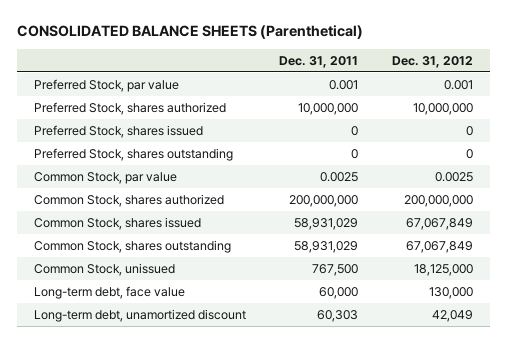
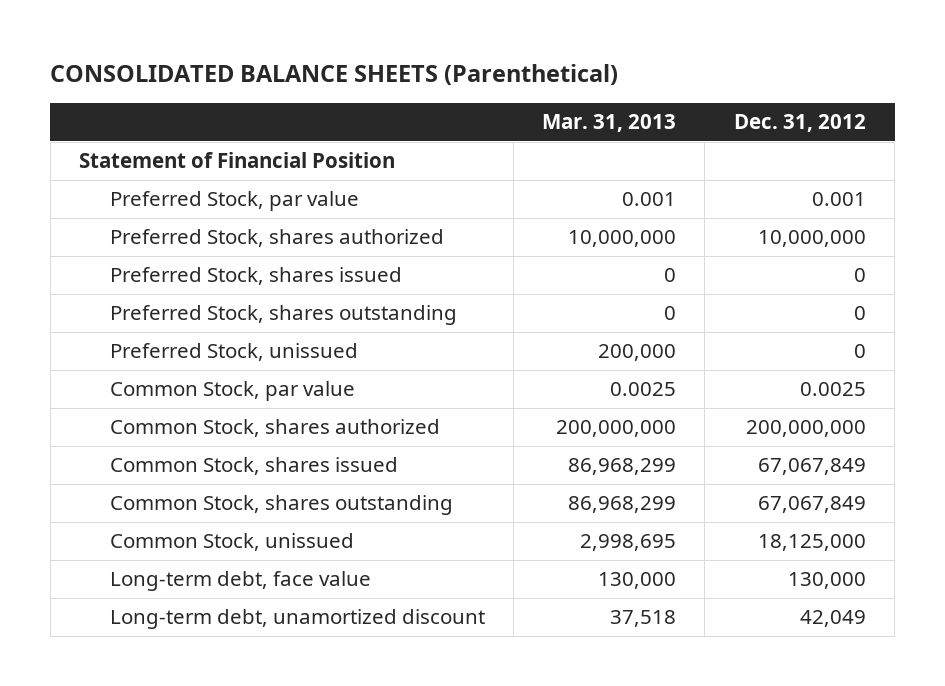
- | Dec. 31, 2011 | Dec. 31, 2012
+ | Mar. 31, 2013 | Dec. 31, 2012
+ Statement of Financial Position
+ Preferred Stock, unissued | 200,000 | 0

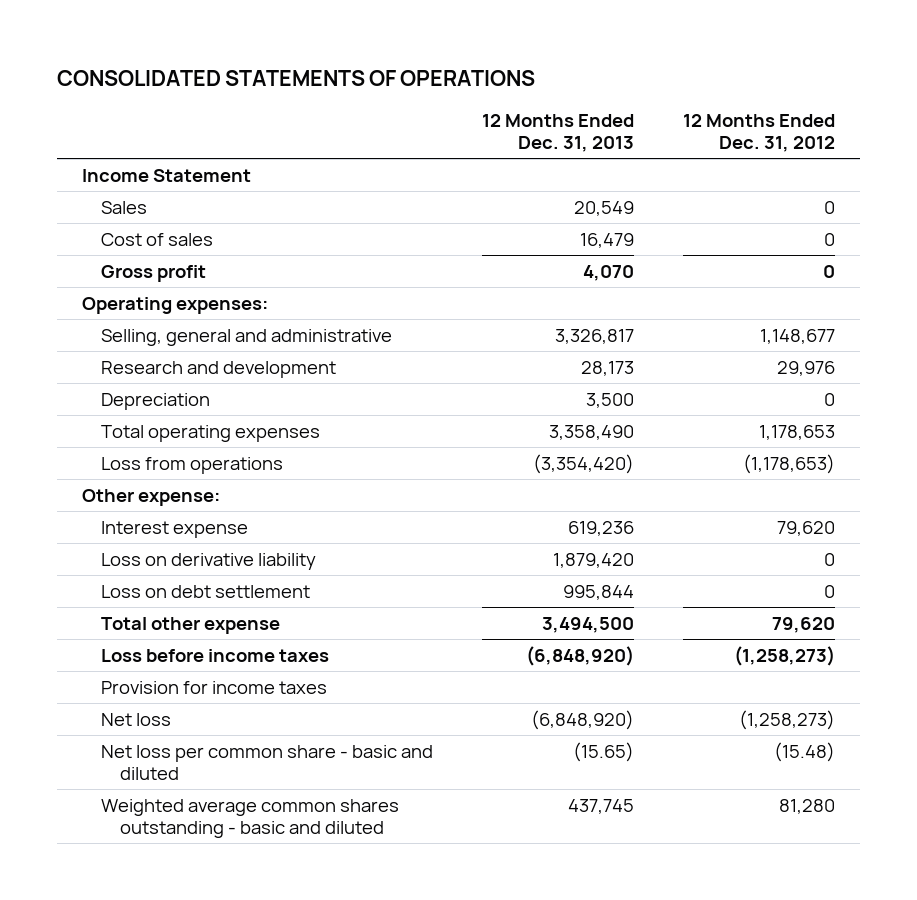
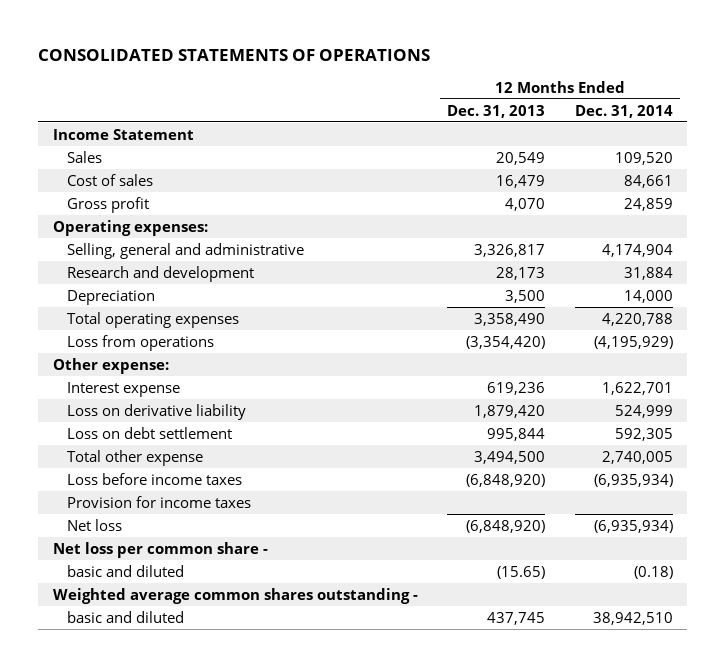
- | 12 Months Ended Dec. 31, 2013 | 12 Months Ended Dec. 31, 2012
+ | 12 Months Ended Dec. 31, 2013 | 12 Months Ended Dec. 31, 2014
- Net loss per common share - basic and diluted | (15.65) | (15.48)
- Weighted average common shares outstanding - basic and diluted | 437,745 | 81,280
+ Net loss per common share -
+ basic and diluted | (15.65) | (0.18)
+ Weighted average common shares outstanding -
+ basic and diluted | 437,745 | 38,942,510

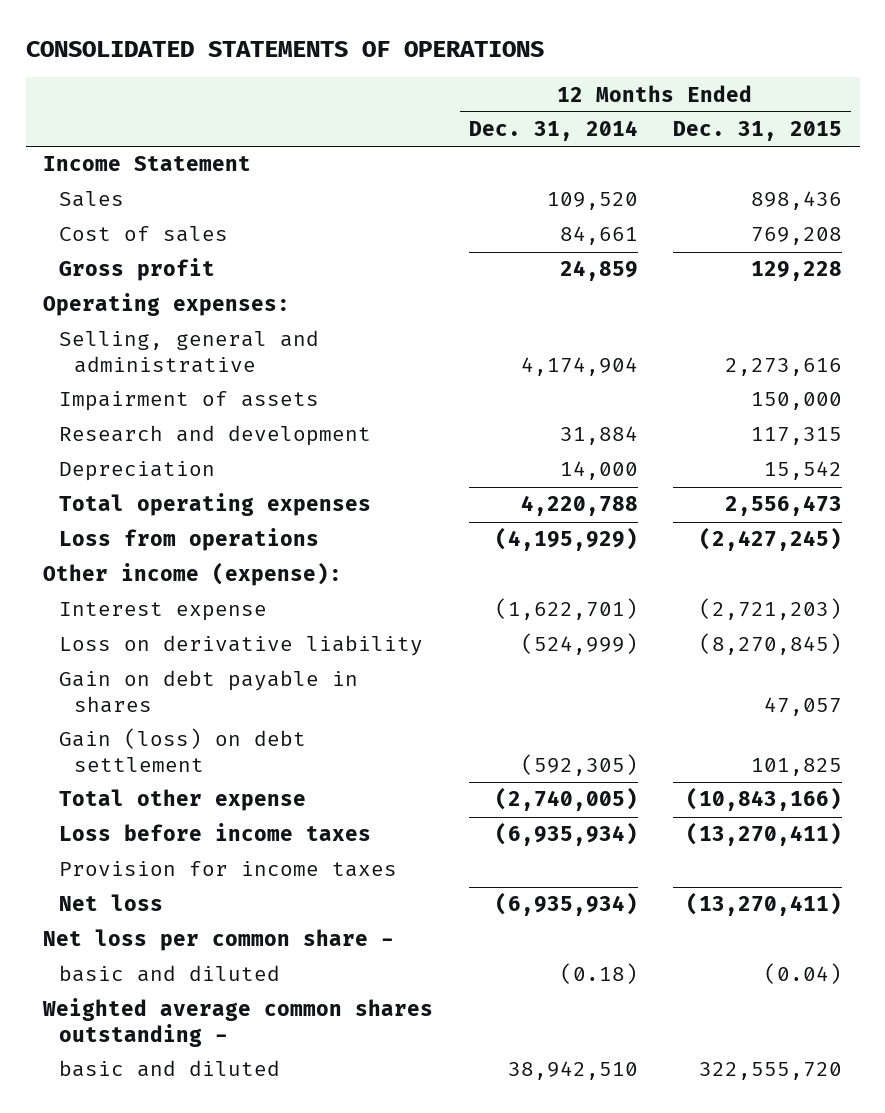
- | 12 Months Ended Dec. 31, 2013 | 12 Months Ended Dec. 31, 2014
+ | 12 Months Ended Dec. 31, 2014 | 12 Months Ended Dec. 31, 2015
+ Impairment of assets | | 150,000
- Other expense:
- Interest expense | 619,236 | 1,622,701
- Loss on derivative liability | 1,879,420 | 524,999
- Loss on debt settlement | 995,844 | 592,305
- Total other expense | 3,494,500 | 2,740,005
+ Other income (expense):
+ Interest expense | (1,622,701) | (2,721,203)
+ Loss on derivative liability | (524,999) | (8,270,845)
+ Gain on debt payable in shares | | 47,057
+ Gain (loss) on debt settlement | (592,305) | 101,825
+ Total other expense | (2,740,005) | (10,843,166)

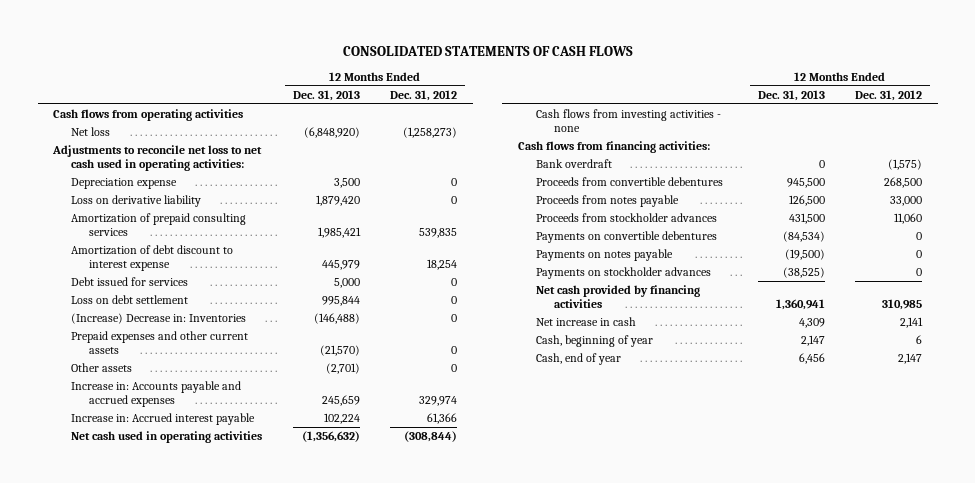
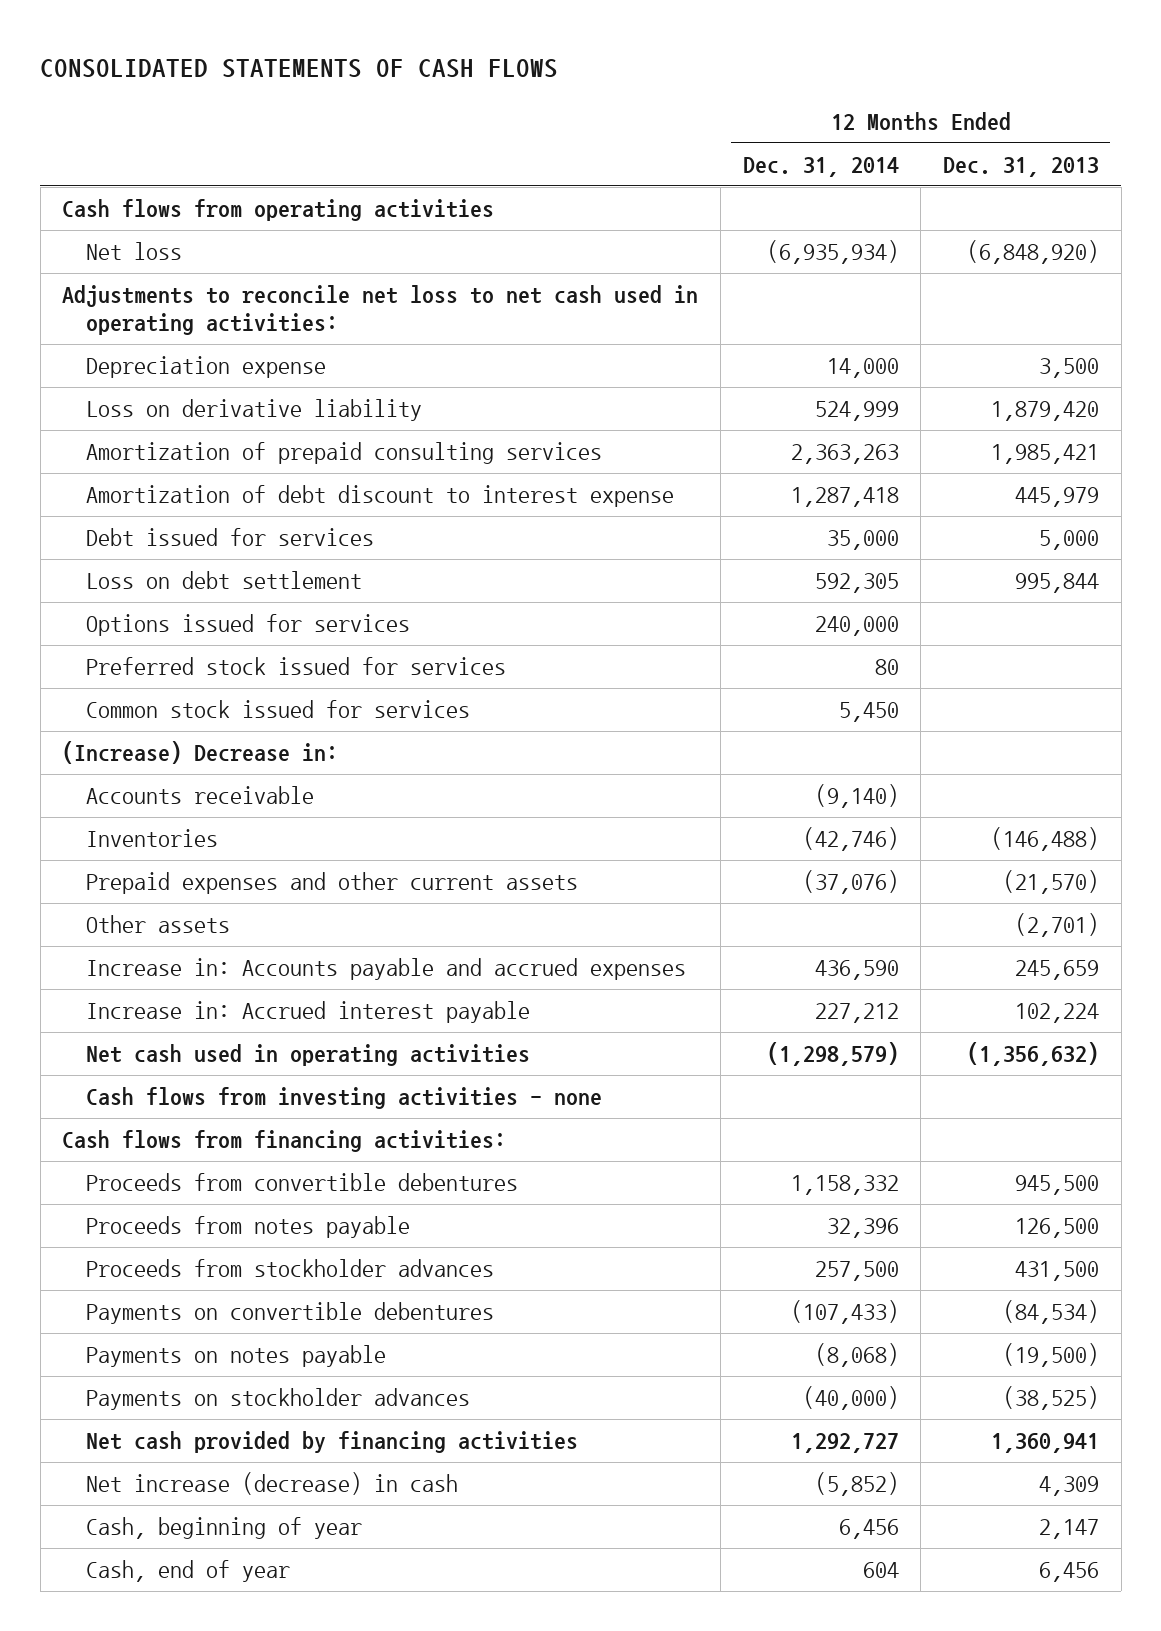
- | 12 Months Ended Dec. 31, 2013 | 12 Months Ended Dec. 31, 2012
+ | 12 Months Ended Dec. 31, 2014 | 12 Months Ended Dec. 31, 2013
- (Increase) Decrease in: Inventories | (146,488) | 0
+ Options issued for services | 240,000 |
+ Preferred stock issued for services | 80 |
+ Common stock issued for services | 5,450 |
+ (Increase) Decrease in:
+ Accounts receivable | (9,140) |
+ Inventories | (42,746) | (146,488)
- Bank overdraft | 0 | (1,575)
- Net increase in cash | 4,309 | 2,141
+ Net increase (decrease) in cash | (5,852) | 4,309

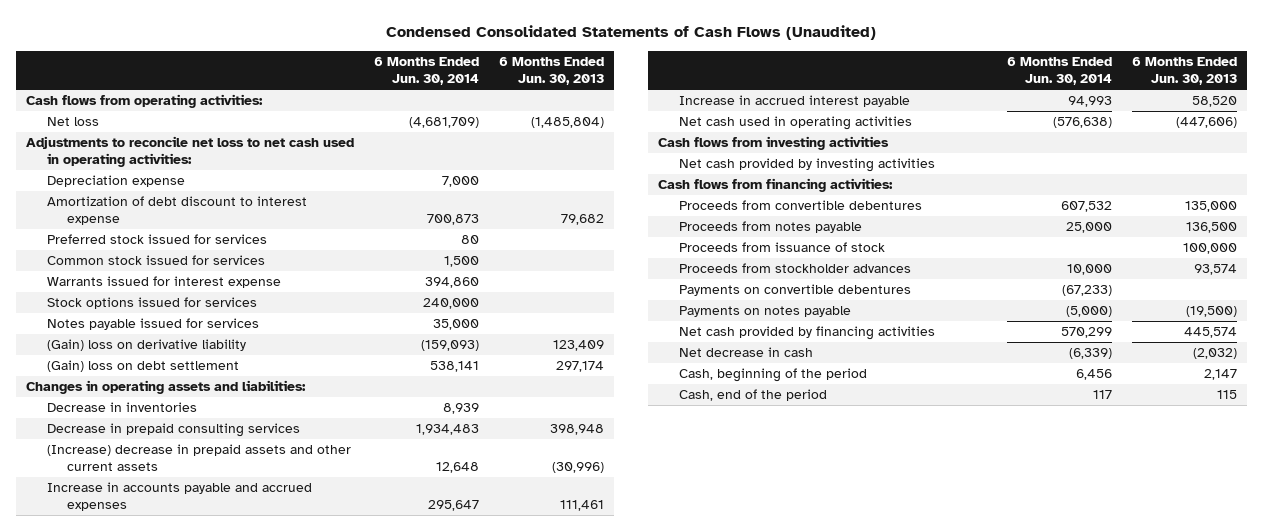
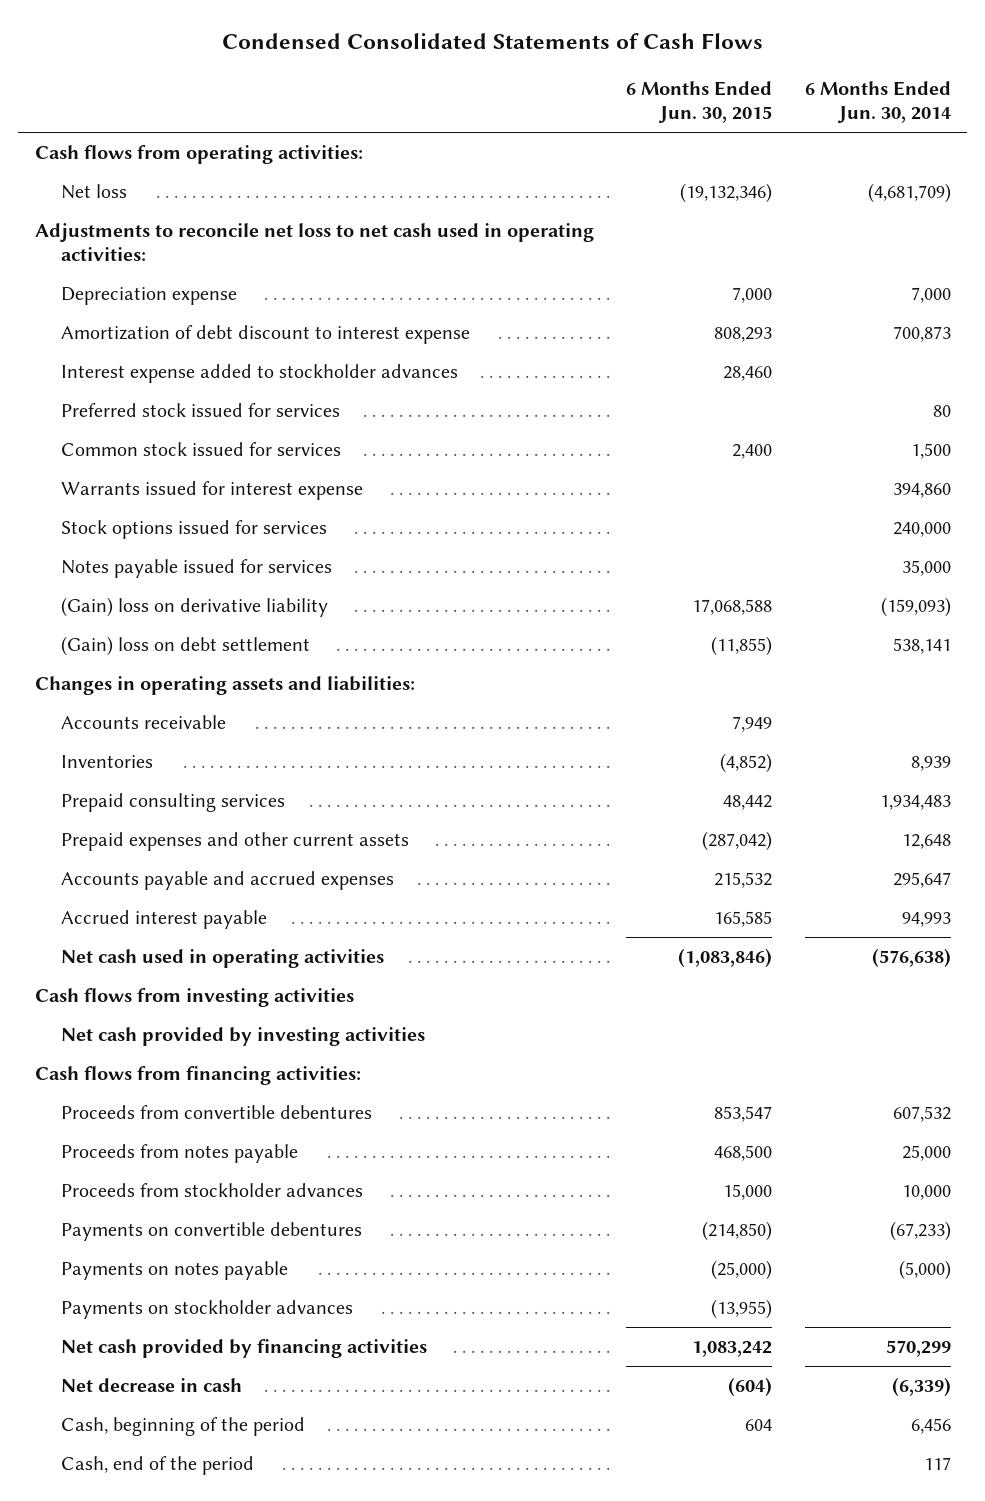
- Condensed Consolidated Statements of Cash Flows (Unaudited)
+ Condensed Consolidated Statements of Cash Flows
- | 6 Months Ended Jun. 30, 2014 | 6 Months Ended Jun. 30, 2013
+ | 6 Months Ended Jun. 30, 2015 | 6 Months Ended Jun. 30, 2014
+ Interest expense added to stockholder advances | 28,460 |
- Decrease in inventories | 8,939 |
- Decrease in prepaid consulting services | 1,934,483 | 398,948
- (Increase) decrease in prepaid assets and other current assets | 12,648 | (30,996)
- Increase in accounts payable and accrued expenses | 295,647 | 111,461
- Increase in accrued interest payable | 94,993 | 58,520
+ Accounts receivable | 7,949 |
+ Inventories | (4,852) | 8,939
+ Prepaid consulting services | 48,442 | 1,934,483
+ Prepaid expenses and other current assets | (287,042) | 12,648
+ Accounts payable and accrued expenses | 215,532 | 295,647
+ Accrued interest payable | 165,585 | 94,993
- Proceeds from issuance of stock | | 100,000
+ Payments on stockholder advances | (13,955) |

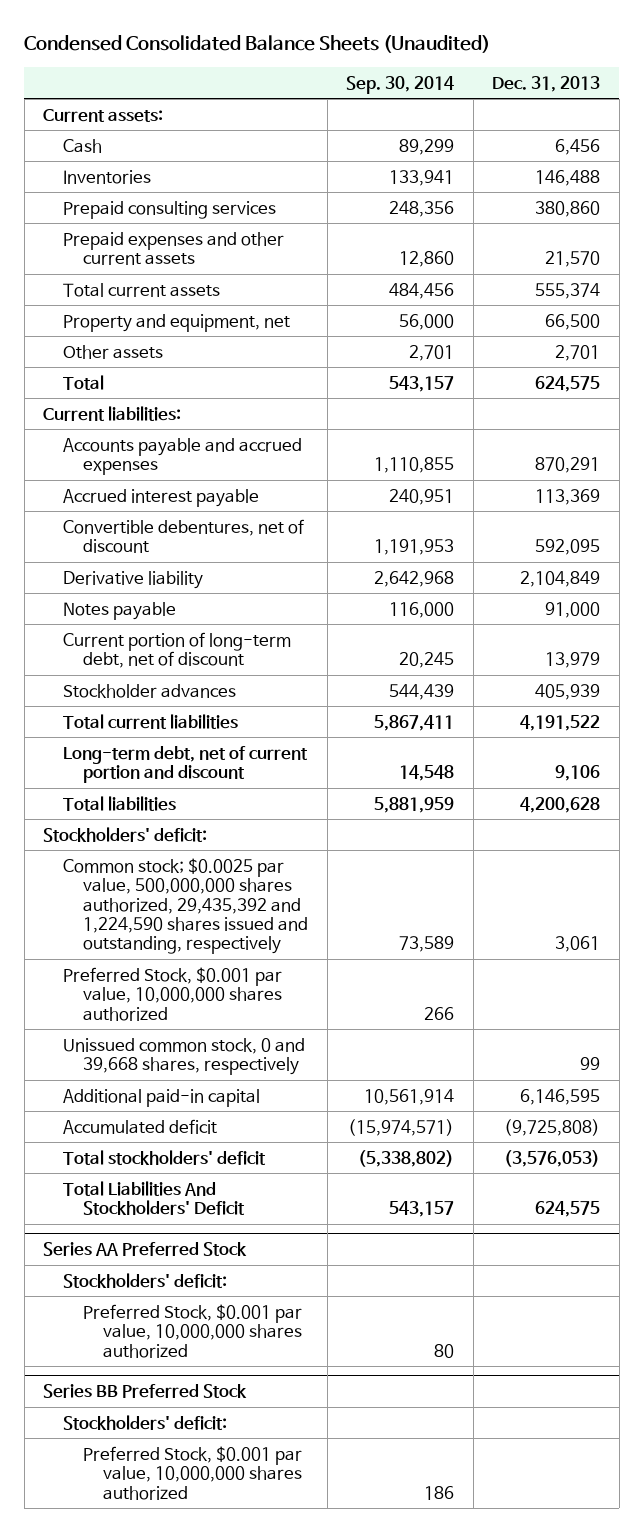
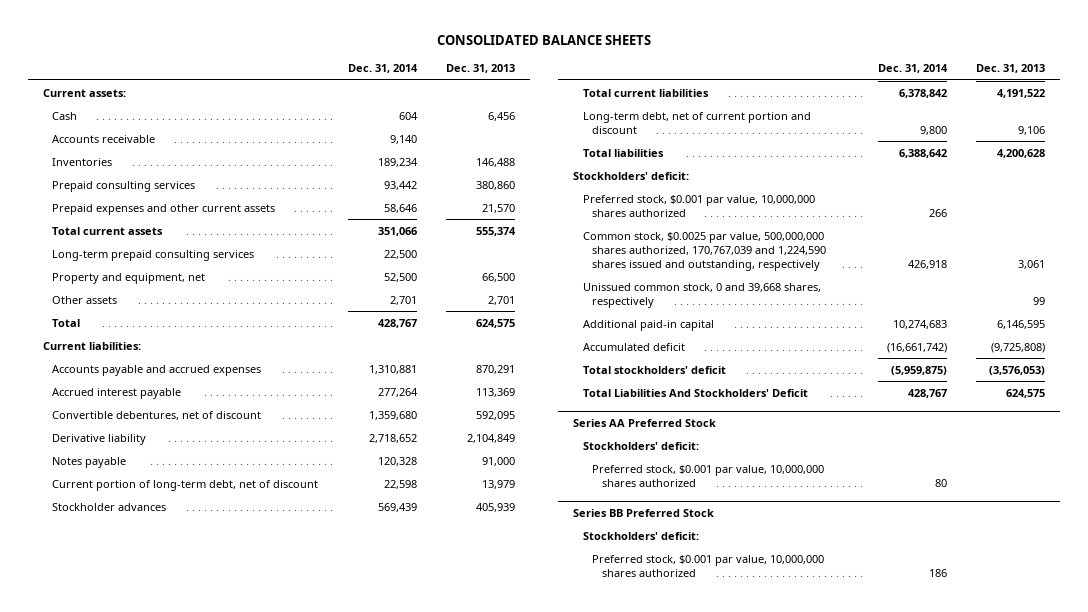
- Condensed Consolidated Balance Sheets (Unaudited)
+ CONSOLIDATED BALANCE SHEETS
- | Sep. 30, 2014 | Dec. 31, 2013
+ | Dec. 31, 2014 | Dec. 31, 2013
+ Accounts receivable | 9,140 |
+ Long-term prepaid consulting services | 22,500 |
- Common stock; $0.0025 par value, 500,000,000 shares authorized, 29,435,392 and 1,224,590 shares issued and outstanding, respectively | 73,589 | 3,061
- Preferred Stock, $0.001 par value, 10,000,000 shares authorized | 266 |
+ Preferred stock, $0.001 par value, 10,000,000 shares authorized | 266 |
+ Common stock, $0.0025 par value, 500,000,000 shares authorized, 170,767,039 and 1,224,590 shares issued and outstanding, respectively | 426,918 | 3,061
@ Series AA Preferred Stock
- Preferred Stock, $0.001 par value, 10,000,000 shares authorized | 80 |
+ Preferred stock, $0.001 par value, 10,000,000 shares authorized | 80 |
@ Series BB Preferred Stock
- Preferred Stock, $0.001 par value, 10,000,000 shares authorized | 186 |
+ Preferred stock, $0.001 par value, 10,000,000 shares authorized | 186 |

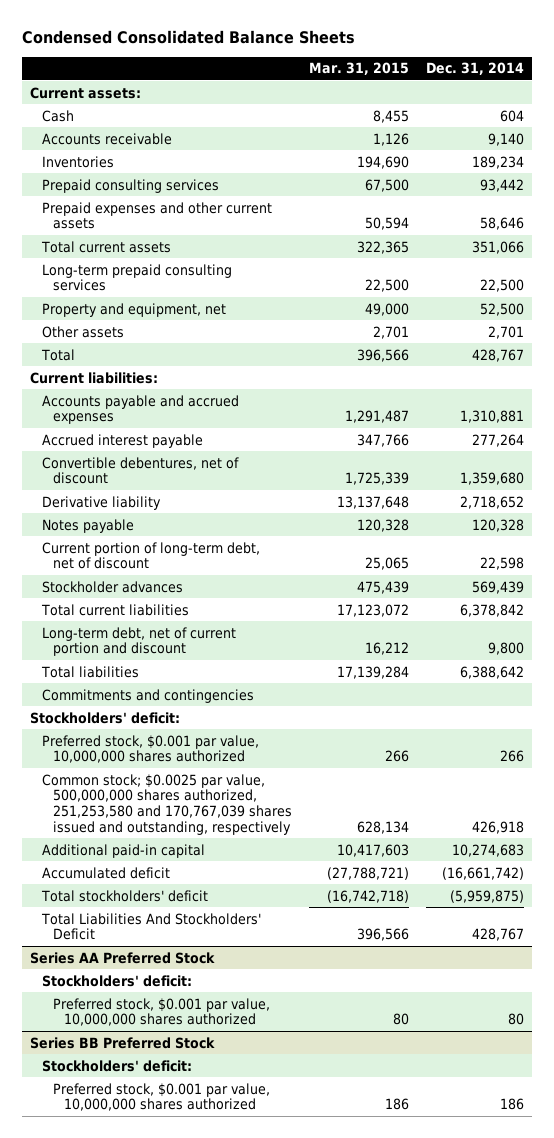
- CONSOLIDATED BALANCE SHEETS
+ Condensed Consolidated Balance Sheets
- | Dec. 31, 2014 | Dec. 31, 2013
+ | Mar. 31, 2015 | Dec. 31, 2014
+ Commitments and contingencies
- Common stock, $0.0025 par value, 500,000,000 shares authorized, 170,767,039 and 1,224,590 shares issued and outstanding, respectively | 426,918 | 3,061
- Unissued common stock, 0 and 39,668 shares, respectively | | 99
+ Common stock; $0.0025 par value, 500,000,000 shares authorized, 251,253,580 and 170,767,039 shares issued and outstanding, respectively | 628,134 | 426,918

